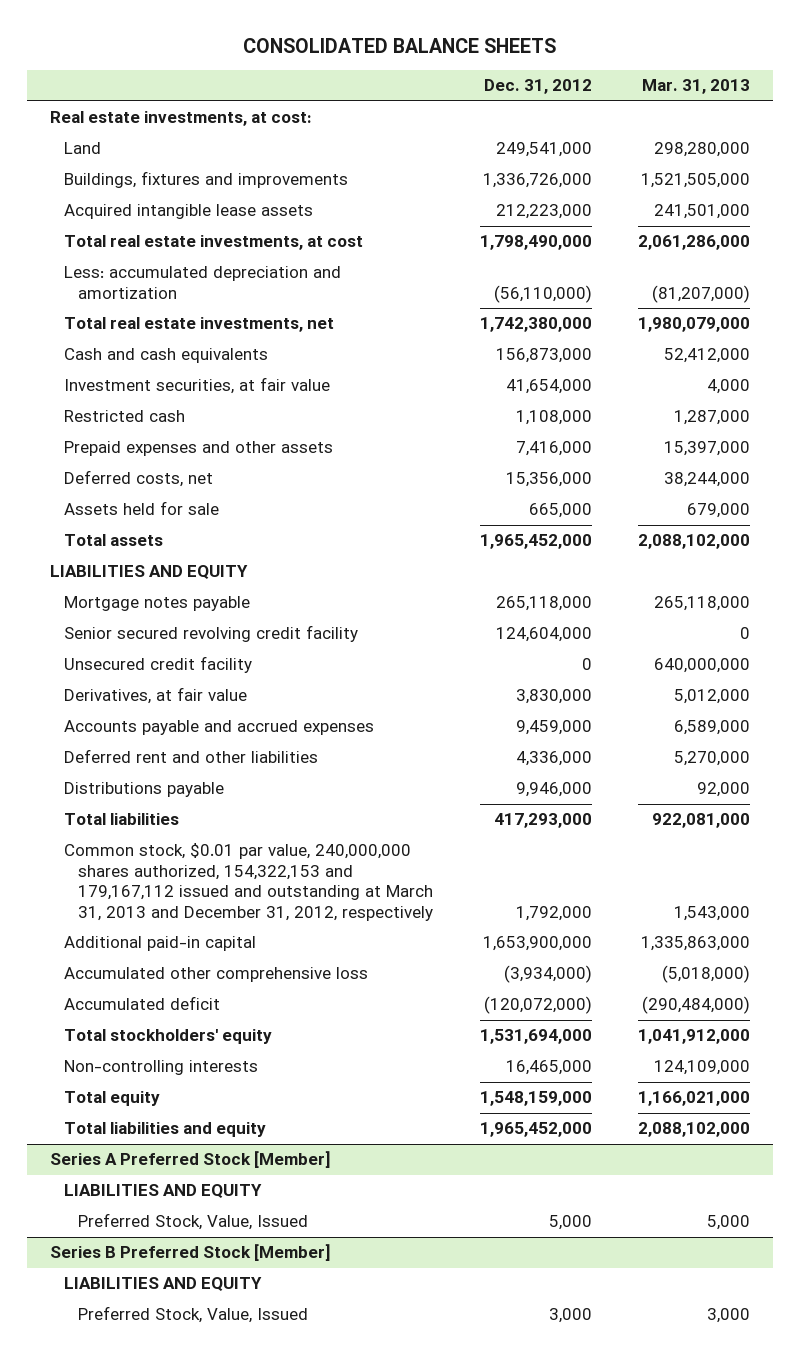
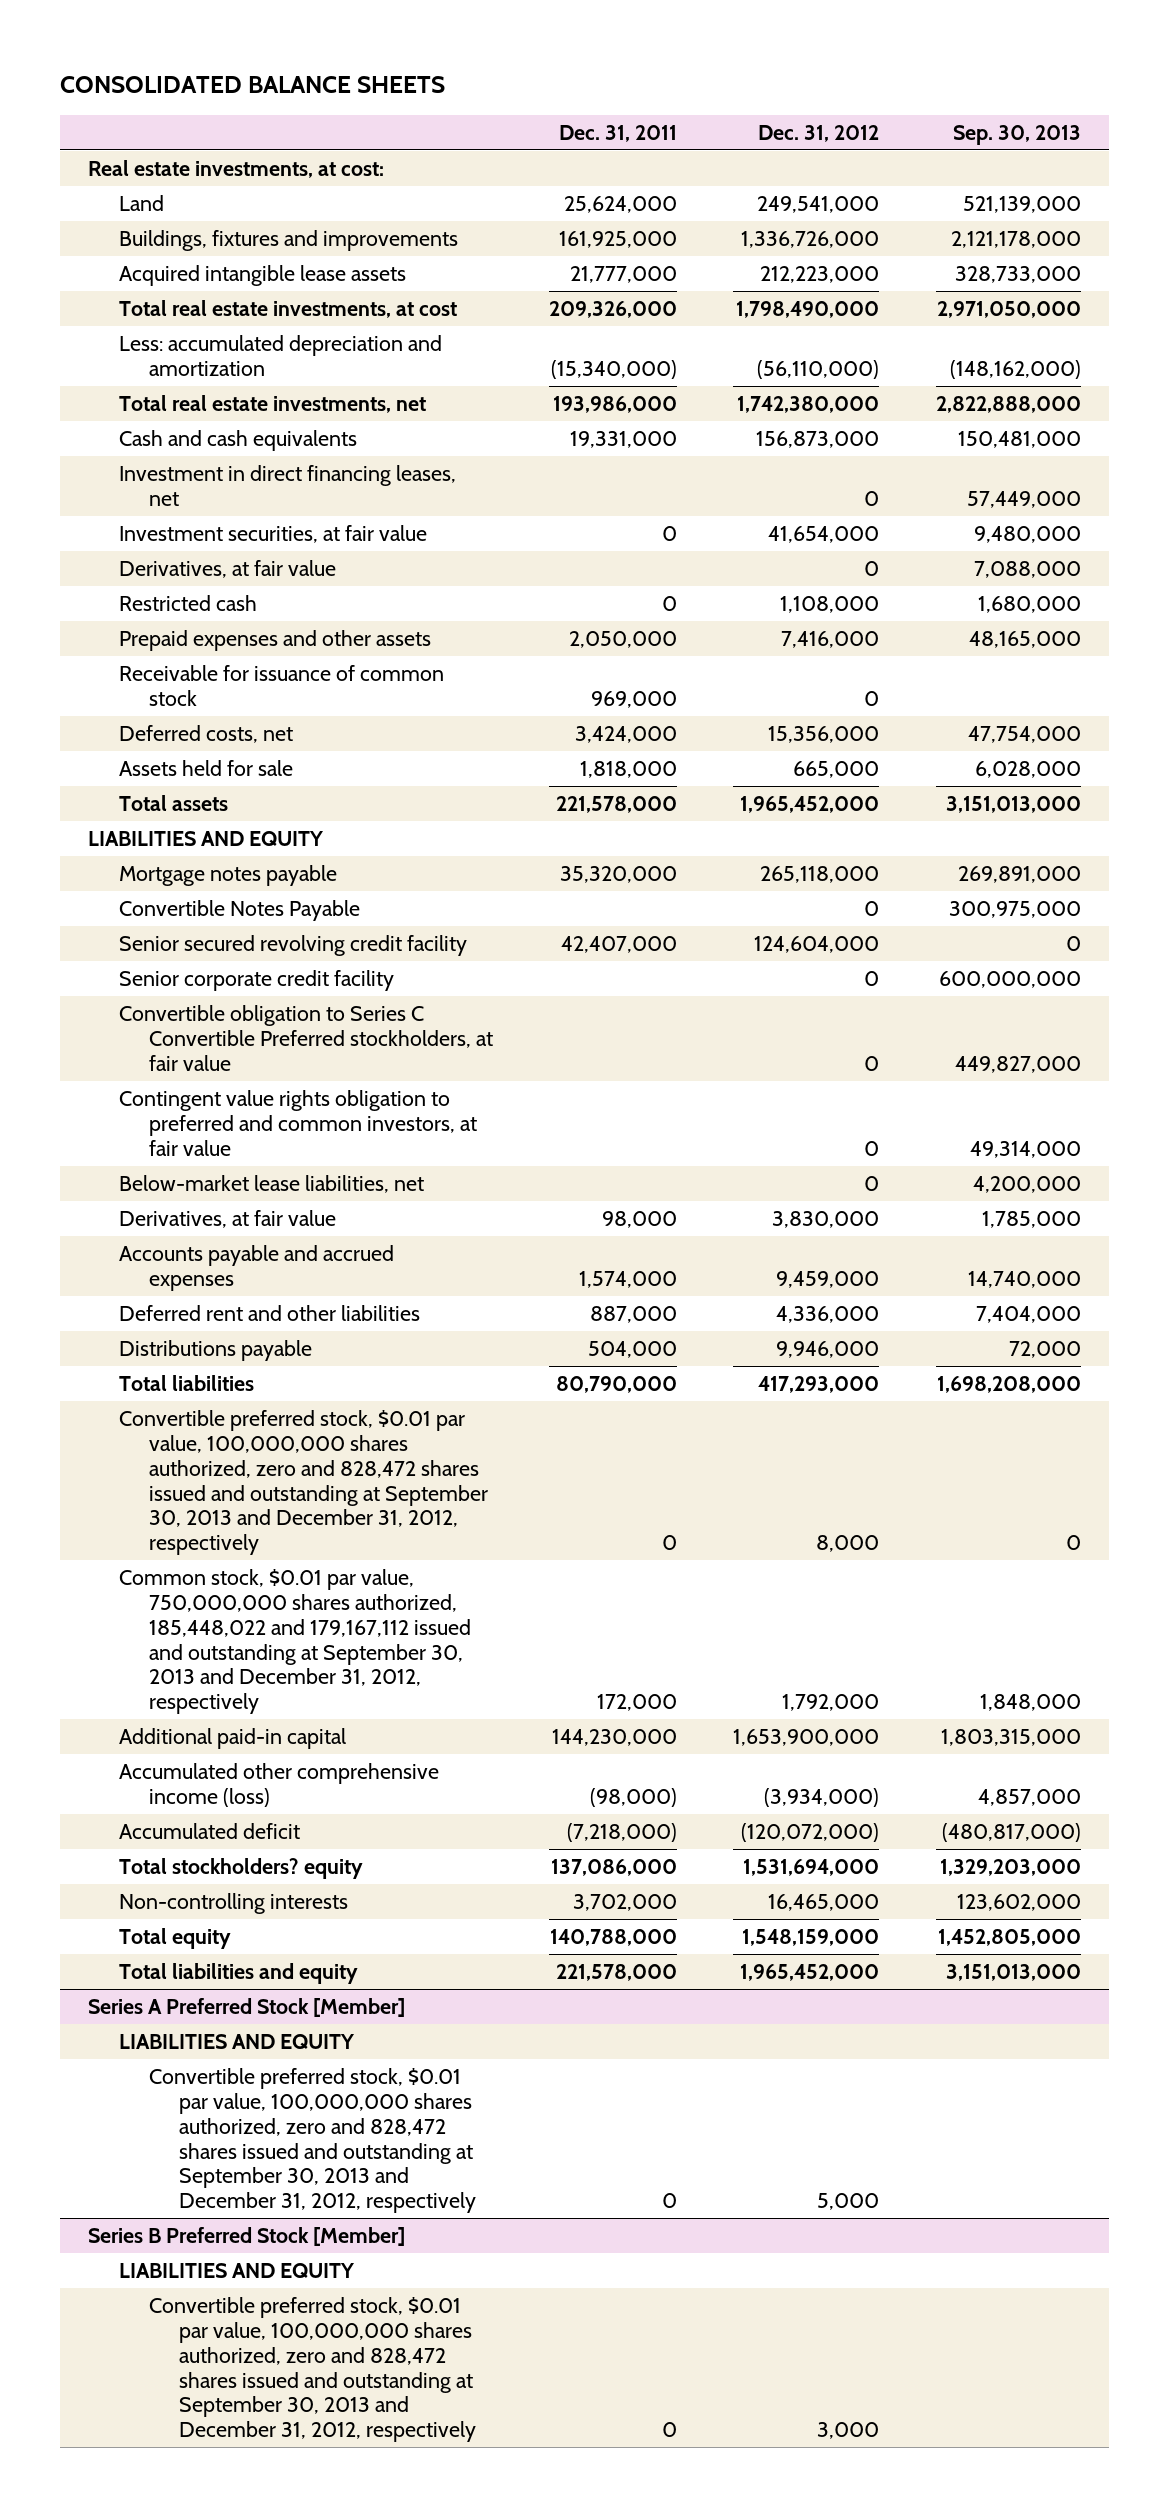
- | Dec. 31, 2012 | Mar. 31, 2013
+ | Dec. 31, 2011 | Dec. 31, 2012 | Sep. 30, 2013
+ Investment in direct financing leases, net | | 0 | 57,449,000
+ Derivatives, at fair value | | 0 | 7,088,000
+ Receivable for issuance of common stock | 969,000 | 0 |
+ Convertible Notes Payable | | 0 | 300,975,000
- Unsecured credit facility | 0 | 640,000,000
+ Senior corporate credit facility | | 0 | 600,000,000
+ Convertible obligation to Series C Convertible Preferred stockholders, at fair value | | 0 | 449,827,000
+ Contingent value rights obligation to preferred and common investors, at fair value | | 0 | 49,314,000
+ Below-market lease liabilities, net | | 0 | 4,200,000
- Common stock, $0.01 par value, 240,000,000 shares authorized, 154,322,153 and 179,167,112 issued and outstanding at March 31, 2013 and December 31, 2012, respectively | 1,792,000 | 1,543,000
+ Convertible preferred stock, $0.01 par value, 100,000,000 shares authorized, zero and 828,472 shares issued and outstanding at September 30, 2013 and December 31, 2012, respectively | 0 | 8,000 | 0
+ Common stock, $0.01 par value, 750,000,000 shares authorized, 185,448,022 and 179,167,112 issued and outstanding at September 30, 2013 and December 31, 2012, respectively | 172,000 | 1,792,000 | 1,848,000
- Accumulated other comprehensive loss | (3,934,000) | (5,018,000)
+ Accumulated other comprehensive income (loss) | (98,000) | (3,934,000) | 4,857,000
- Total stockholders' equity | 1,531,694,000 | 1,041,912,000
+ Total stockholders? equity | 137,086,000 | 1,531,694,000 | 1,329,203,000
@ Series A Preferred Stock [Member]
- Preferred Stock, Value, Issued | 5,000 | 5,000
+ Convertible preferred stock, $0.01 par value, 100,000,000 shares authorized, zero and 828,472 shares issued and outstanding at September 30, 2013 and December 31, 2012, respectively | 0 | 5,000 |
@ Series B Preferred Stock [Member]
- Preferred Stock, Value, Issued | 3,000 | 3,000
+ Convertible preferred stock, $0.01 par value, 100,000,000 shares authorized, zero and 828,472 shares issued and outstanding at September 30, 2013 and December 31, 2012, respectively | 0 | 3,000 |

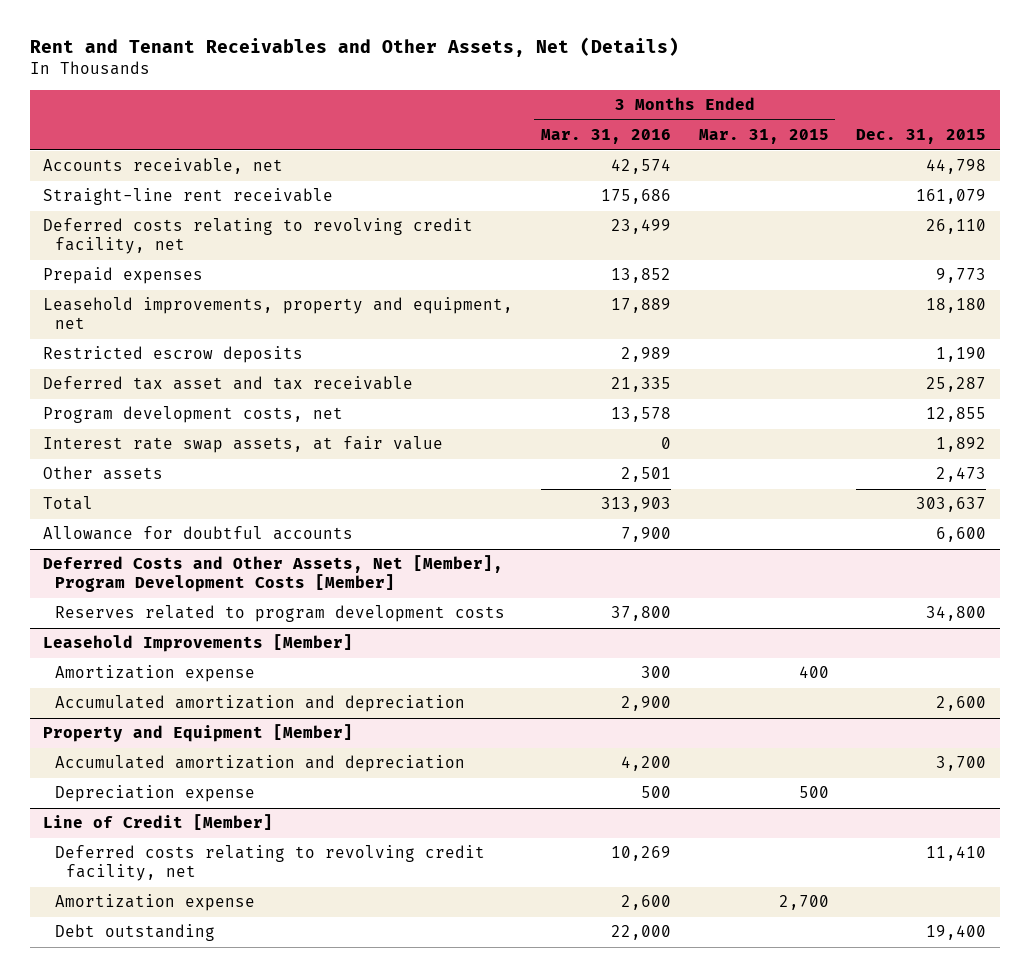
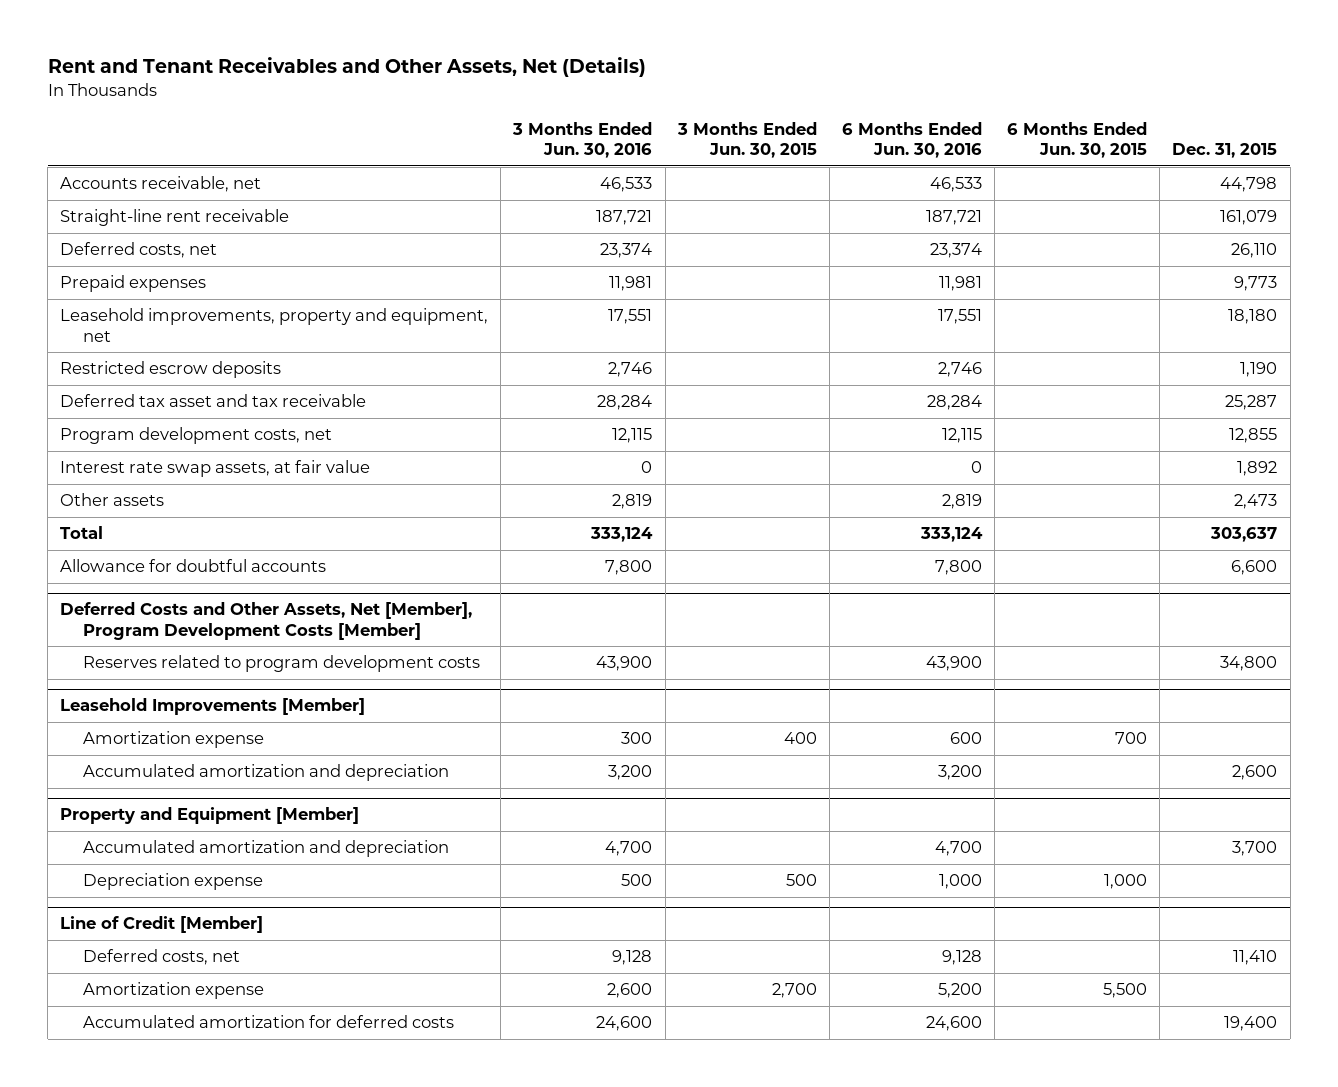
- | 3 Months Ended Mar. 31, 2016 | 3 Months Ended Mar. 31, 2015 | Dec. 31, 2015
+ | 3 Months Ended Jun. 30, 2016 | 3 Months Ended Jun. 30, 2015 | 6 Months Ended Jun. 30, 2016 | 6 Months Ended Jun. 30, 2015 | Dec. 31, 2015
- Deferred costs relating to revolving credit facility, net | 23,499 | | 26,110
+ Deferred costs, net | 23,374 | | 23,374 | | 26,110
@ Line of Credit [Member]
- Deferred costs relating to revolving credit facility, net | 10,269 | | 11,410
+ Deferred costs, net | 9,128 | | 9,128 | | 11,410
- Debt outstanding | 22,000 | | 19,400
+ Accumulated amortization for deferred costs | 24,600 | | 24,600 | | 19,400

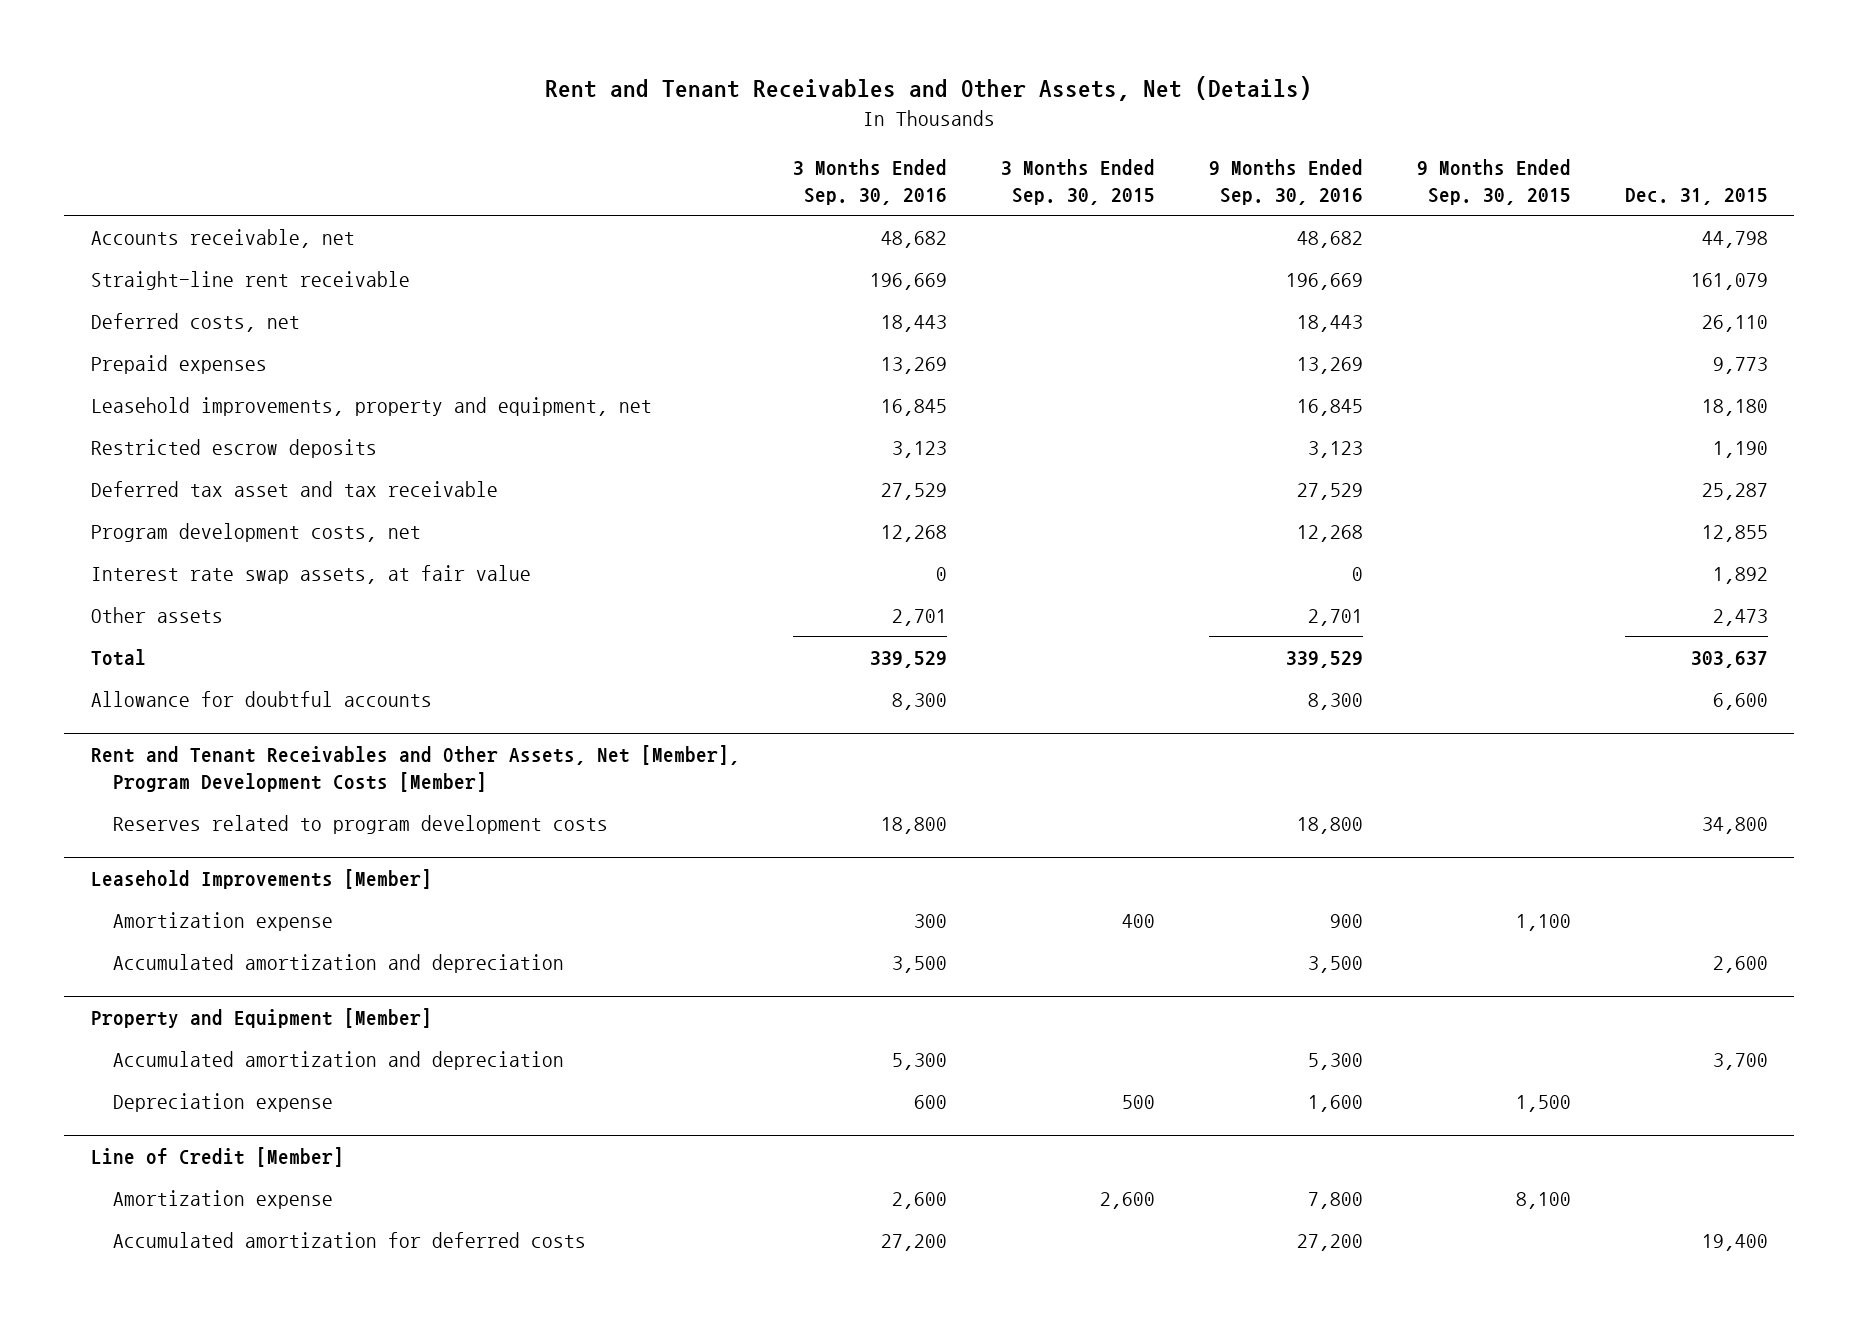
- | 3 Months Ended Jun. 30, 2016 | 3 Months Ended Jun. 30, 2015 | 6 Months Ended Jun. 30, 2016 | 6 Months Ended Jun. 30, 2015 | Dec. 31, 2015
+ | 3 Months Ended Sep. 30, 2016 | 3 Months Ended Sep. 30, 2015 | 9 Months Ended Sep. 30, 2016 | 9 Months Ended Sep. 30, 2015 | Dec. 31, 2015
- Deferred Costs and Other Assets, Net [Member], Program Development Costs [Member]
+ Rent and Tenant Receivables and Other Assets, Net [Member], Program Development Costs [Member]
@ Line of Credit [Member]
- Deferred costs, net | 9,128 | | 9,128 | | 11,410

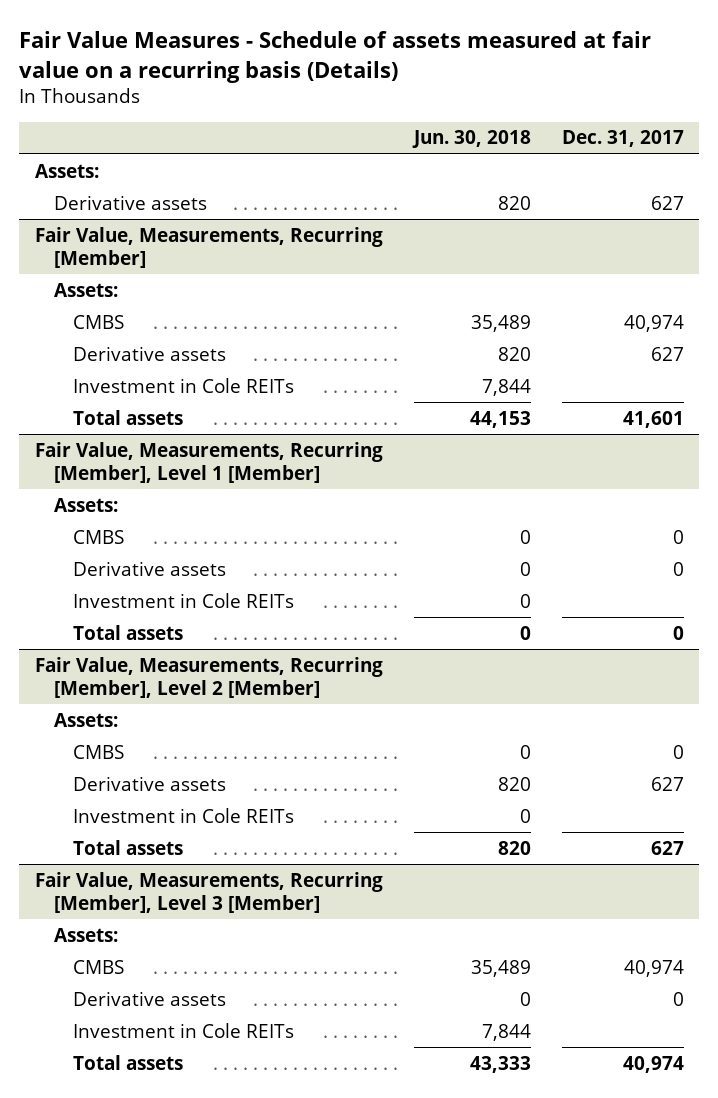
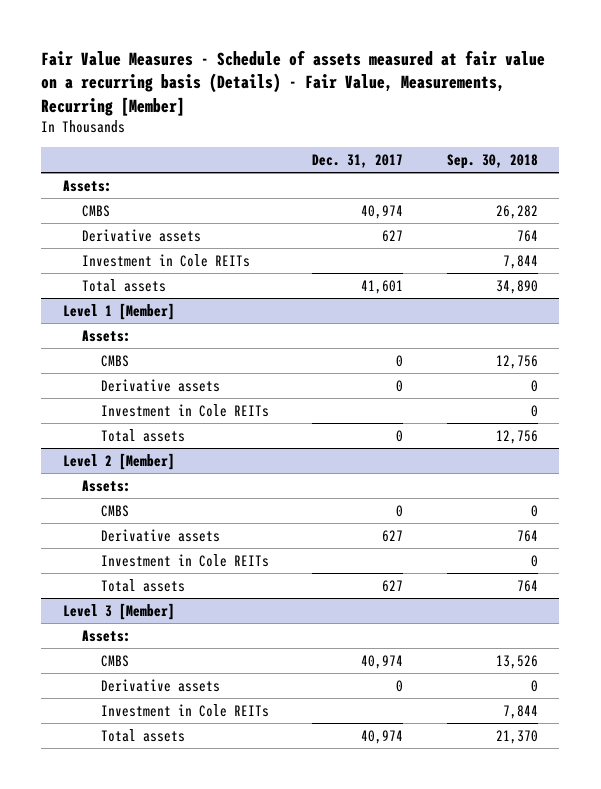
- Fair Value Measures - Schedule of assets measured at fair value on a recurring basis (Details)
+ Fair Value Measures - Schedule of assets measured at fair value on a recurring basis (Details) - Fair Value, Measurements, Recurring [Member]
- | Jun. 30, 2018 | Dec. 31, 2017
+ | Dec. 31, 2017 | Sep. 30, 2018
- Derivative assets | 820 | 627
- Fair Value, Measurements, Recurring [Member]
- Assets:
- Fair Value, Measurements, Recurring [Member], Level 1 [Member]
+ Level 1 [Member]
- Fair Value, Measurements, Recurring [Member], Level 2 [Member]
+ Level 2 [Member]
- Fair Value, Measurements, Recurring [Member], Level 3 [Member]
+ Level 3 [Member]

